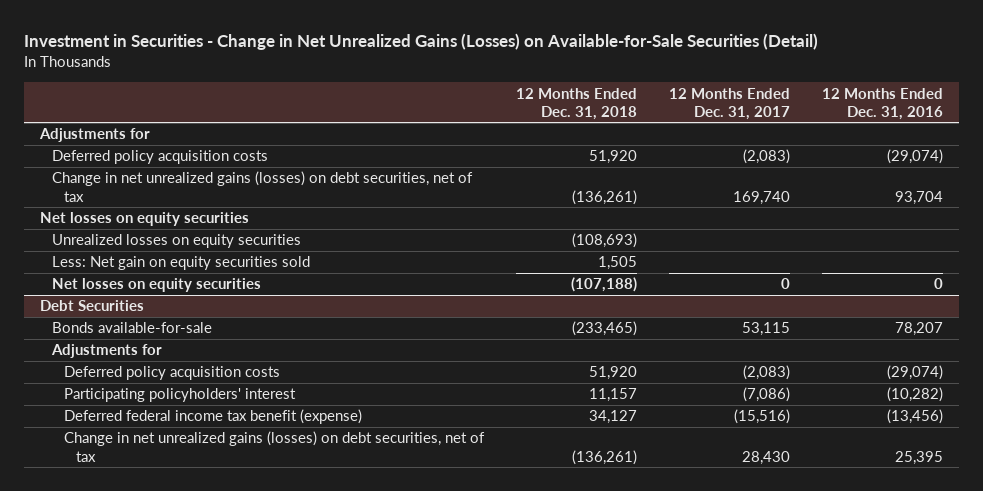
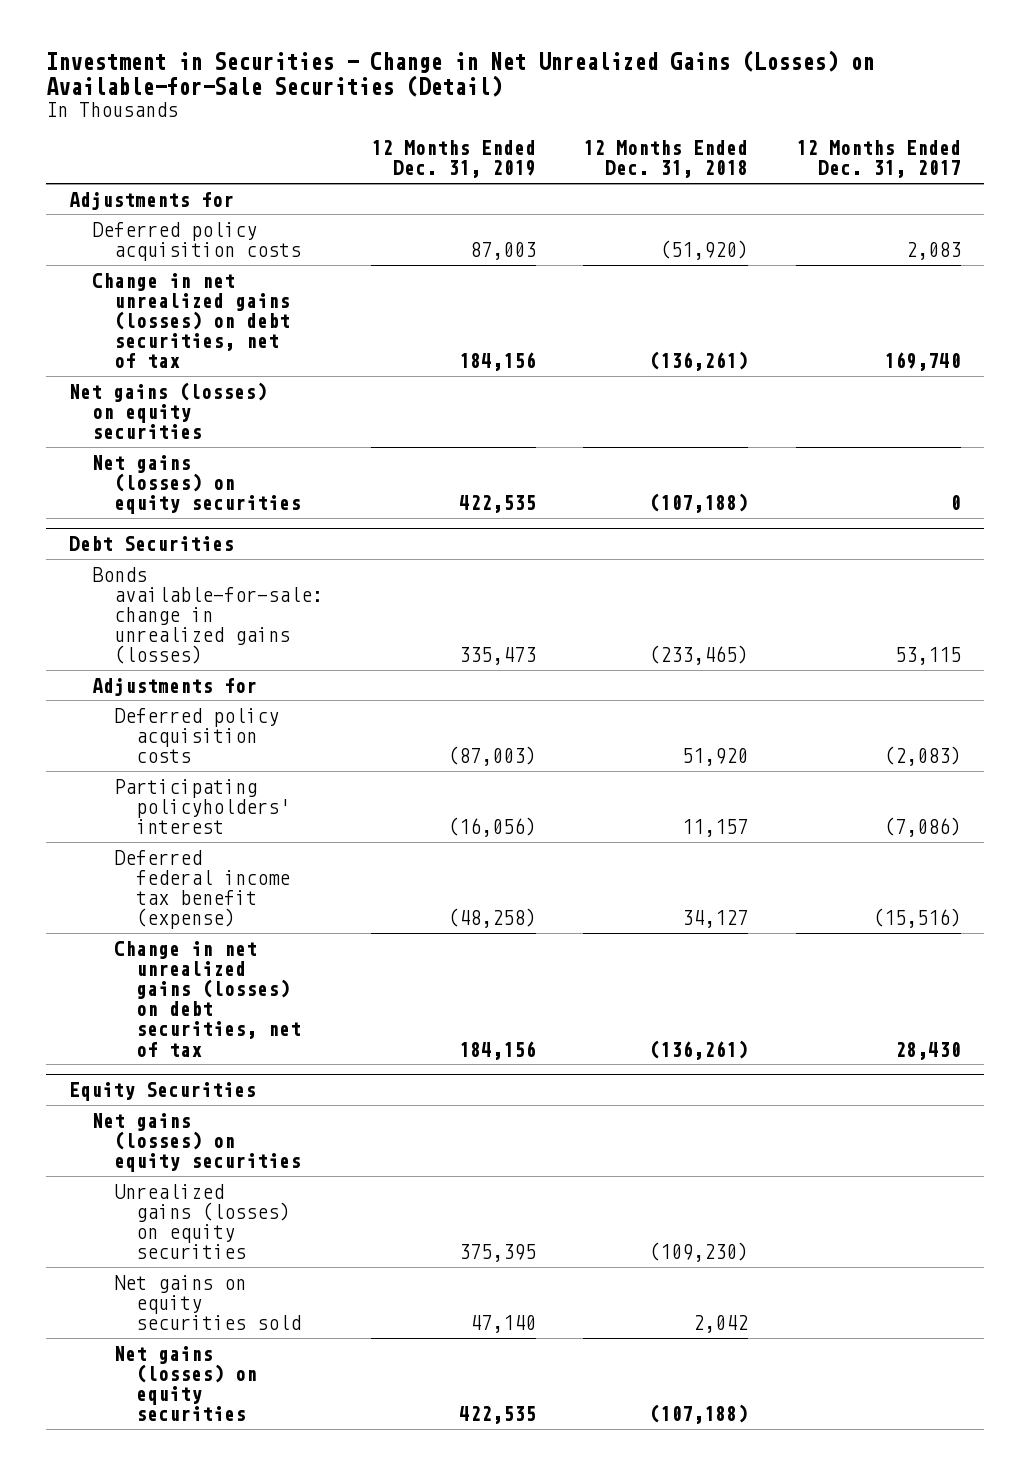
- | 12 Months Ended Dec. 31, 2018 | 12 Months Ended Dec. 31, 2017 | 12 Months Ended Dec. 31, 2016
+ | 12 Months Ended Dec. 31, 2019 | 12 Months Ended Dec. 31, 2018 | 12 Months Ended Dec. 31, 2017
- Deferred policy acquisition costs | 51,920 | (2,083) | (29,074)
+ Deferred policy acquisition costs | 87,003 | (51,920) | 2,083
- Net losses on equity securities
- Unrealized losses on equity securities | (108,693) | |
- Less: Net gain on equity securities sold | 1,505 | |
- Net losses on equity securities | (107,188) | 0 | 0
+ Net gains (losses) on equity securities
+ Net gains (losses) on equity securities | 422,535 | (107,188) | 0
@ Debt Securities
- Bonds available-for-sale | (233,465) | 53,115 | 78,207
+ Bonds available-for-sale: change in unrealized gains (losses) | 335,473 | (233,465) | 53,115
+ Equity Securities
+ Net gains (losses) on equity securities
+ Unrealized gains (losses) on equity securities | 375,395 | (109,230) |
+ Net gains on equity securities sold | 47,140 | 2,042 |
+ Net gains (losses) on equity securities | 422,535 | (107,188) |

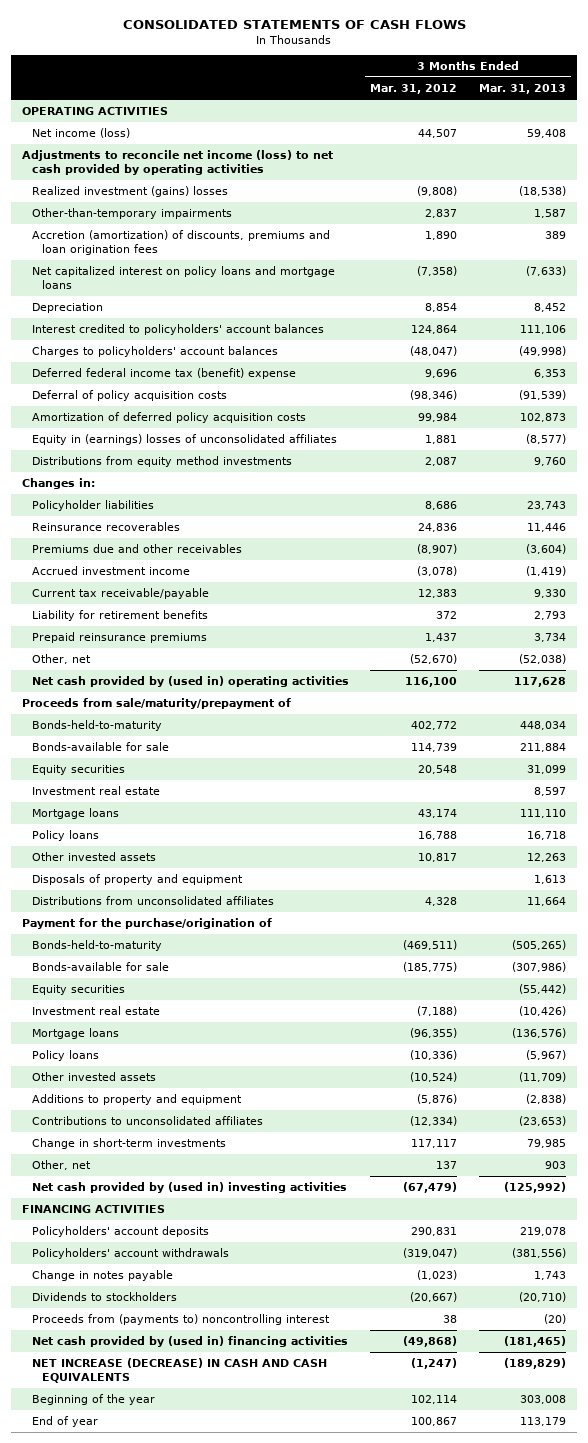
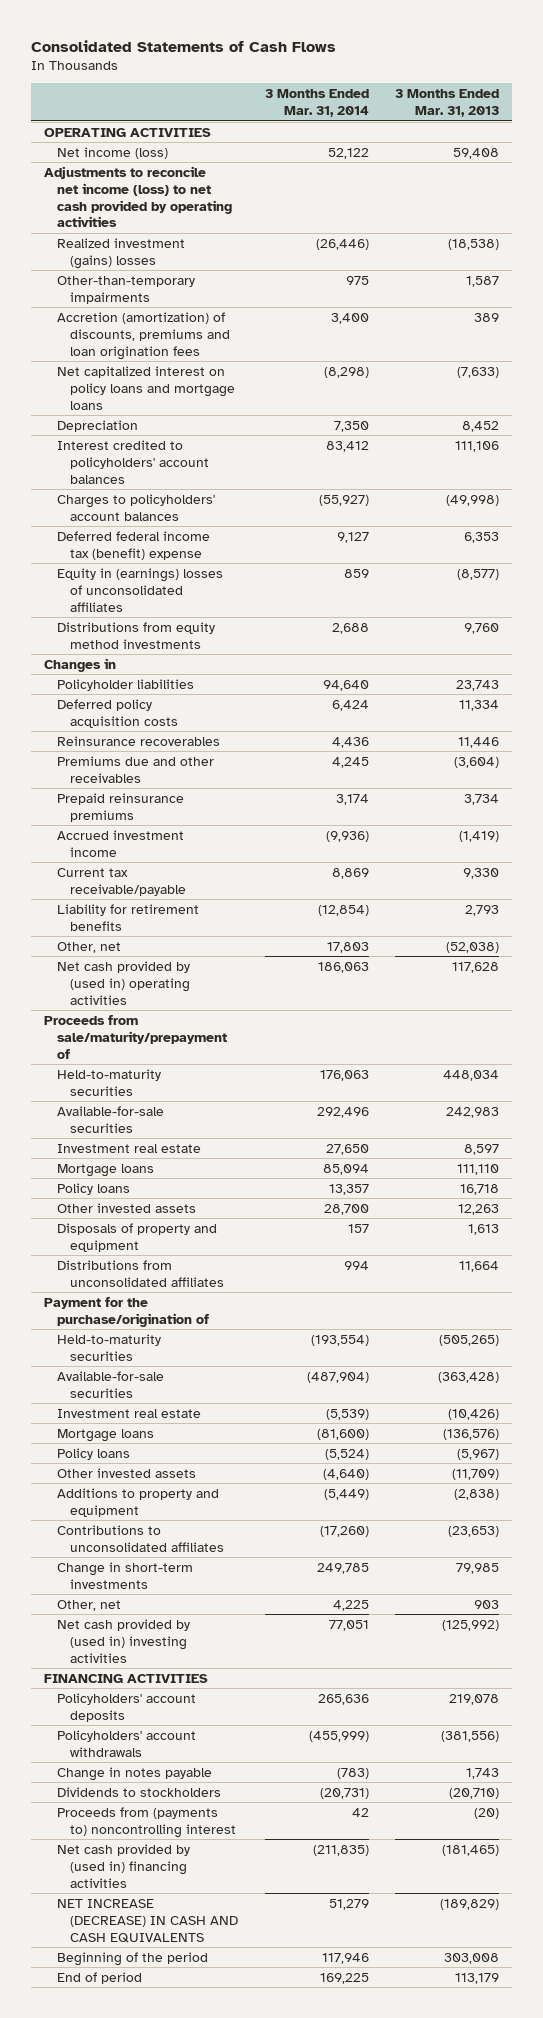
- CONSOLIDATED STATEMENTS OF CASH FLOWS
+ Consolidated Statements of Cash Flows
- | 3 Months Ended Mar. 31, 2012 | 3 Months Ended Mar. 31, 2013
+ | 3 Months Ended Mar. 31, 2014 | 3 Months Ended Mar. 31, 2013
- Deferral of policy acquisition costs | (98,346) | (91,539)
- Amortization of deferred policy acquisition costs | 99,984 | 102,873
- Changes in:
+ Changes in
+ Deferred policy acquisition costs | 6,424 | 11,334
moved up: Prepaid reinsurance premiums | 3,174 | 3,734
- Bonds-held-to-maturity | 402,772 | 448,034
- Bonds-available for sale | 114,739 | 211,884
- Equity securities | 20,548 | 31,099
+ Held-to-maturity securities | 176,063 | 448,034
+ Available-for-sale securities | 292,496 | 242,983
- Bonds-held-to-maturity | (469,511) | (505,265)
- Bonds-available for sale | (185,775) | (307,986)
- Equity securities | | (55,442)
+ Held-to-maturity securities | (193,554) | (505,265)
+ Available-for-sale securities | (487,904) | (363,428)
- Beginning of the year | 102,114 | 303,008
- End of year | 100,867 | 113,179
+ Beginning of the period | 117,946 | 303,008
+ End of period | 169,225 | 113,179

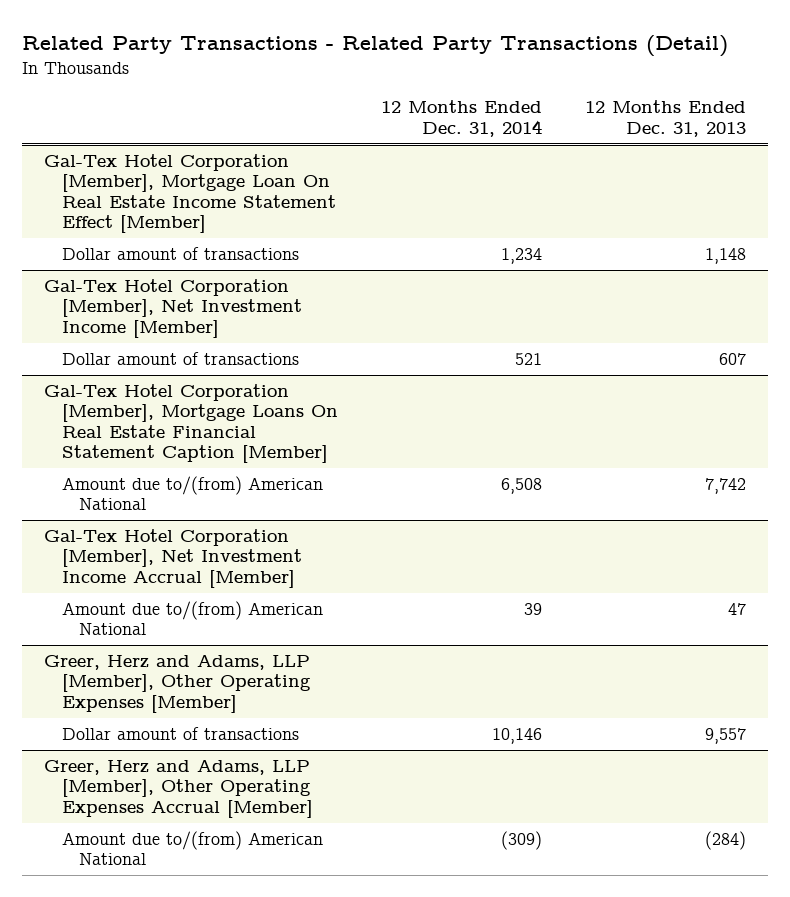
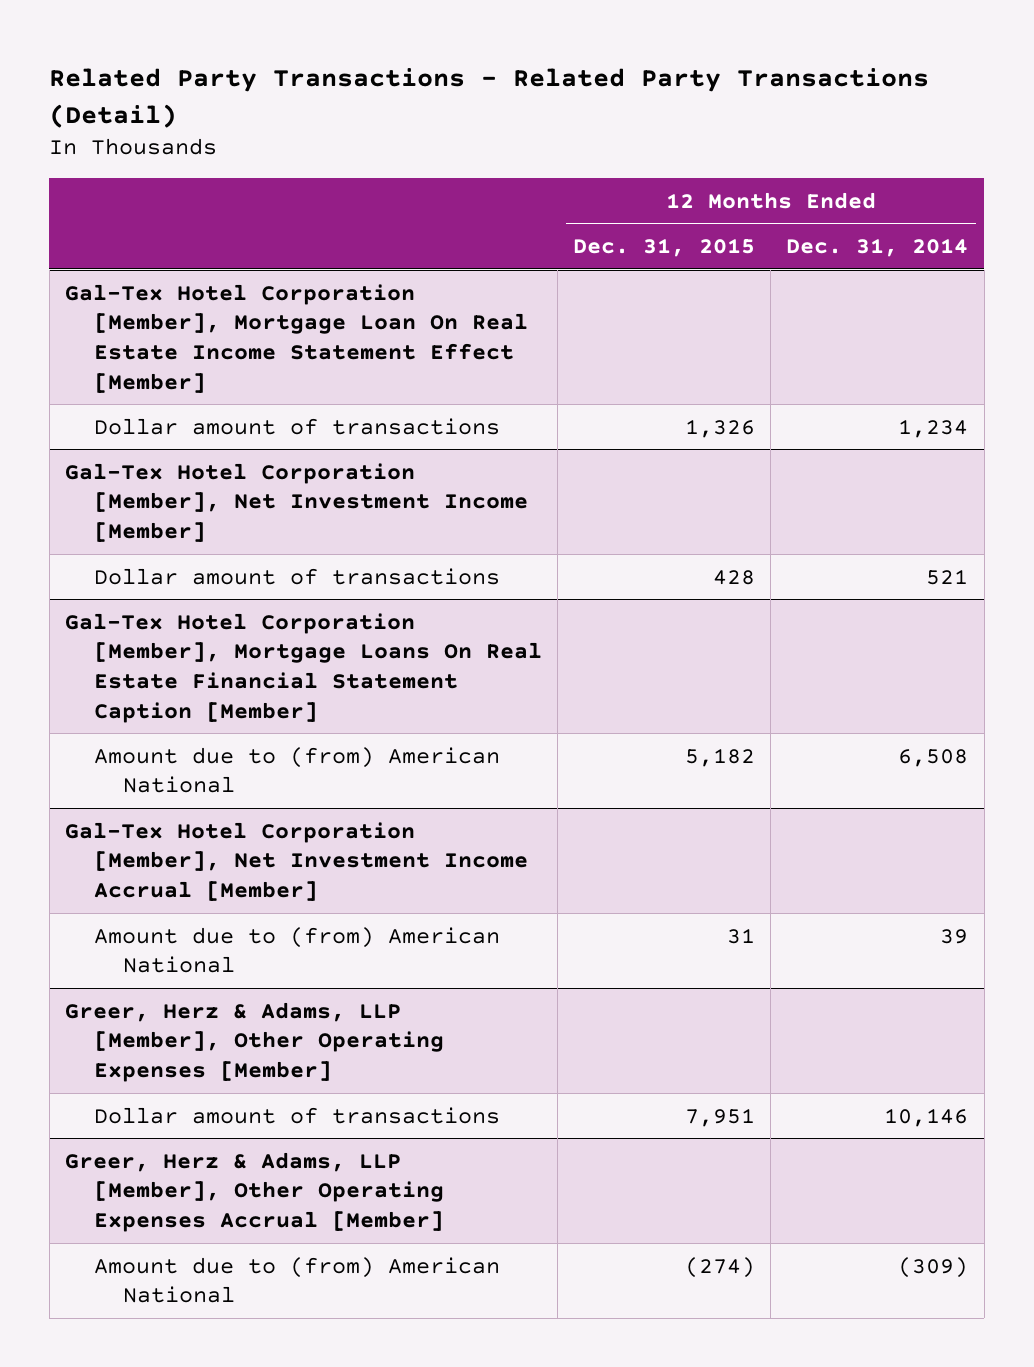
- | 12 Months Ended Dec. 31, 2014 | 12 Months Ended Dec. 31, 2013
+ | 12 Months Ended Dec. 31, 2015 | 12 Months Ended Dec. 31, 2014
@ Gal-Tex Hotel Corporation [Member], Mortgage Loans On Real Estate Financial Statement Caption [Member]
- Amount due to/(from) American National | 6,508 | 7,742
+ Amount due to (from) American National | 5,182 | 6,508
@ Gal-Tex Hotel Corporation [Member], Net Investment Income Accrual [Member]
- Amount due to/(from) American National | 39 | 47
- Greer, Herz and Adams, LLP [Member], Other Operating Expenses [Member]
@ Gal-Tex Hotel Corporation [Member], Net Investment Income Accrual [Member]
+ Amount due to (from) American National | 31 | 39
+ Greer, Herz & Adams, LLP [Member], Other Operating Expenses [Member]
- Greer, Herz and Adams, LLP [Member], Other Operating Expenses Accrual [Member]
- Amount due to/(from) American National | (309) | (284)
+ Greer, Herz & Adams, LLP [Member], Other Operating Expenses Accrual [Member]
+ Amount due to (from) American National | (274) | (309)

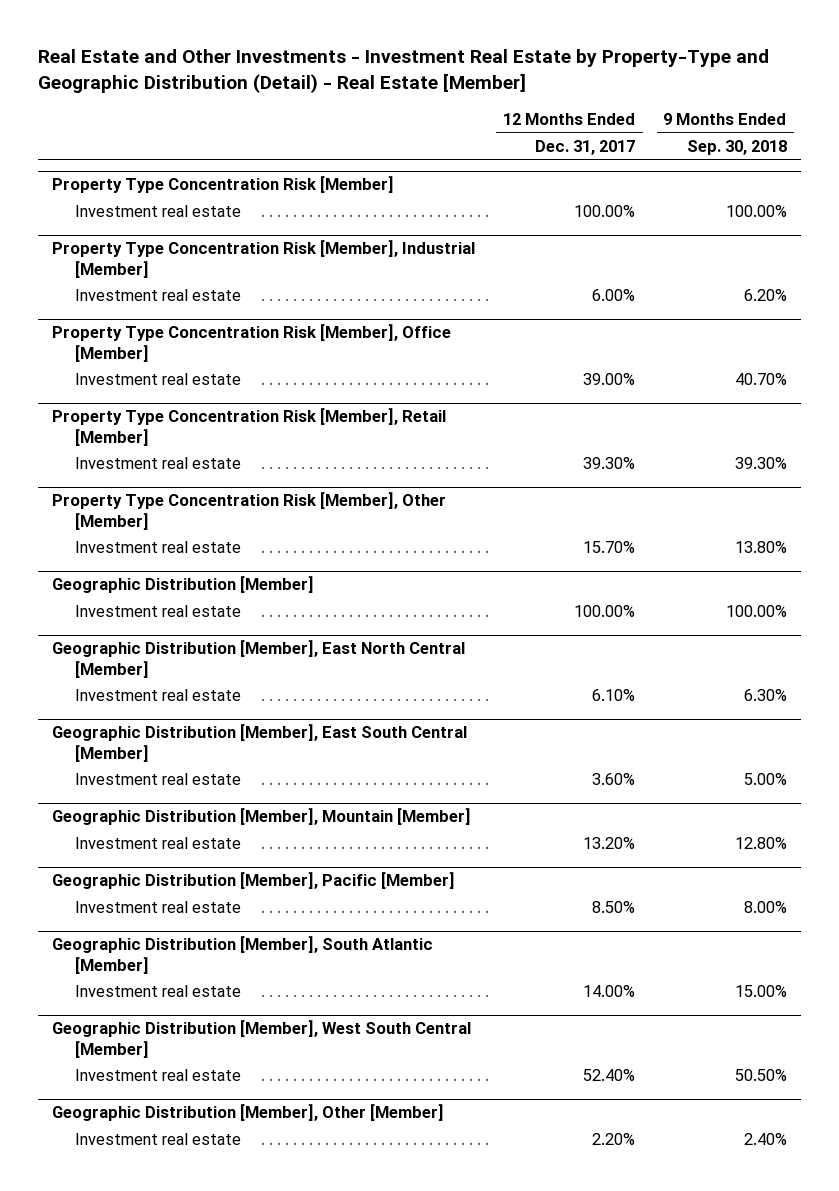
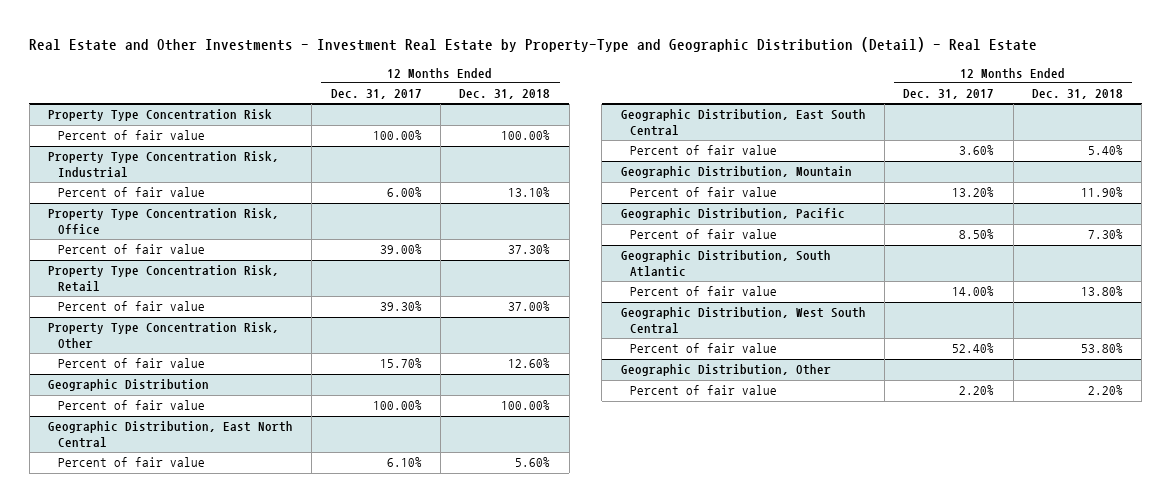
- Real Estate and Other Investments - Investment Real Estate by Property-Type and Geographic Distribution (Detail) - Real Estate [Member]
+ Real Estate and Other Investments - Investment Real Estate by Property-Type and Geographic Distribution (Detail) - Real Estate
- | 12 Months Ended Dec. 31, 2017 | 9 Months Ended Sep. 30, 2018
+ | 12 Months Ended Dec. 31, 2017 | 12 Months Ended Dec. 31, 2018
- Property Type Concentration Risk [Member]
- Investment real estate | 100.00% | 100.00%
- Property Type Concentration Risk [Member], Industrial [Member]
- Investment real estate | 6.00% | 6.20%
- Property Type Concentration Risk [Member], Office [Member]
- Investment real estate | 39.00% | 40.70%
- Property Type Concentration Risk [Member], Retail [Member]
- Investment real estate | 39.30% | 39.30%
- Property Type Concentration Risk [Member], Other [Member]
- Investment real estate | 15.70% | 13.80%
- Geographic Distribution [Member]
- Investment real estate | 100.00% | 100.00%
- Geographic Distribution [Member], East North Central [Member]
- Investment real estate | 6.10% | 6.30%
- Geographic Distribution [Member], East South Central [Member]
- Investment real estate | 3.60% | 5.00%
- Geographic Distribution [Member], Mountain [Member]
- Investment real estate | 13.20% | 12.80%
- Geographic Distribution [Member], Pacific [Member]
- Investment real estate | 8.50% | 8.00%
- Geographic Distribution [Member], South Atlantic [Member]
- Investment real estate | 14.00% | 15.00%
- Geographic Distribution [Member], West South Central [Member]
- Investment real estate | 52.40% | 50.50%
- Geographic Distribution [Member], Other [Member]
- Investment real estate | 2.20% | 2.40%
+ Property Type Concentration Risk
+ Percent of fair value | 100.00% | 100.00%
+ Property Type Concentration Risk, Industrial
+ Percent of fair value | 6.00% | 13.10%
+ Property Type Concentration Risk, Office
+ Percent of fair value | 39.00% | 37.30%
+ Property Type Concentration Risk, Retail
+ Percent of fair value | 39.30% | 37.00%
+ Property Type Concentration Risk, Other
+ Percent of fair value | 15.70% | 12.60%
+ Geographic Distribution
+ Percent of fair value | 100.00% | 100.00%
+ Geographic Distribution, East North Central
+ Percent of fair value | 6.10% | 5.60%
+ Geographic Distribution, East South Central
+ Percent of fair value | 3.60% | 5.40%
+ Geographic Distribution, Mountain
+ Percent of fair value | 13.20% | 11.90%
+ Geographic Distribution, Pacific
+ Percent of fair value | 8.50% | 7.30%
+ Geographic Distribution, South Atlantic
+ Percent of fair value | 14.00% | 13.80%
+ Geographic Distribution, West South Central
+ Percent of fair value | 52.40% | 53.80%
+ Geographic Distribution, Other
+ Percent of fair value | 2.20% | 2.20%

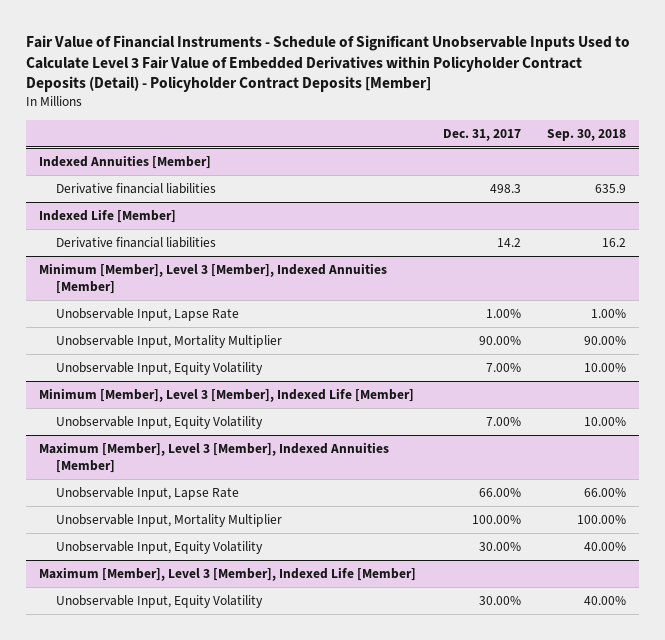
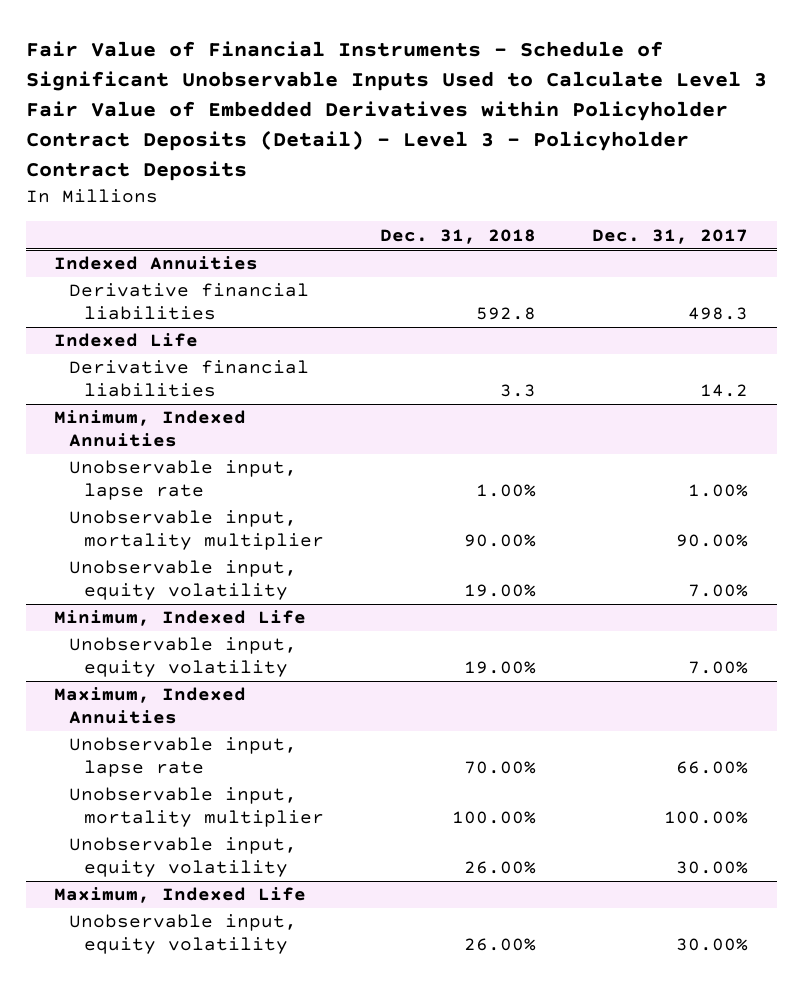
- Fair Value of Financial Instruments - Schedule of Significant Unobservable Inputs Used to Calculate Level 3 Fair Value of Embedded Derivatives within Policyholder Contract Deposits (Detail) - Policyholder Contract Deposits [Member]
+ Fair Value of Financial Instruments - Schedule of Significant Unobservable Inputs Used to Calculate Level 3 Fair Value of Embedded Derivatives within Policyholder Contract Deposits (Detail) - Level 3 - Policyholder Contract Deposits
- | Dec. 31, 2017 | Sep. 30, 2018
+ | Dec. 31, 2018 | Dec. 31, 2017
- Indexed Annuities [Member]
+ Indexed Annuities
- Indexed Life [Member]
+ Indexed Life
- Minimum [Member], Level 3 [Member], Indexed Annuities [Member]
- Unobservable Input, Lapse Rate | 1.00% | 1.00%
- Unobservable Input, Mortality Multiplier | 90.00% | 90.00%
- Unobservable Input, Equity Volatility | 7.00% | 10.00%
- Minimum [Member], Level 3 [Member], Indexed Life [Member]
- Unobservable Input, Equity Volatility | 7.00% | 10.00%
- Maximum [Member], Level 3 [Member], Indexed Annuities [Member]
- Unobservable Input, Lapse Rate | 66.00% | 66.00%
- Unobservable Input, Mortality Multiplier | 100.00% | 100.00%
- Unobservable Input, Equity Volatility | 30.00% | 40.00%
- Maximum [Member], Level 3 [Member], Indexed Life [Member]
- Unobservable Input, Equity Volatility | 30.00% | 40.00%
+ Minimum, Indexed Annuities
+ Unobservable input, lapse rate | 1.00% | 1.00%
+ Unobservable input, mortality multiplier | 90.00% | 90.00%
+ Unobservable input, equity volatility | 19.00% | 7.00%
+ Minimum, Indexed Life
+ Unobservable input, equity volatility | 19.00% | 7.00%
+ Maximum, Indexed Annuities
+ Unobservable input, lapse rate | 70.00% | 66.00%
+ Unobservable input, mortality multiplier | 100.00% | 100.00%
+ Unobservable input, equity volatility | 26.00% | 30.00%
+ Maximum, Indexed Life
+ Unobservable input, equity volatility | 26.00% | 30.00%

